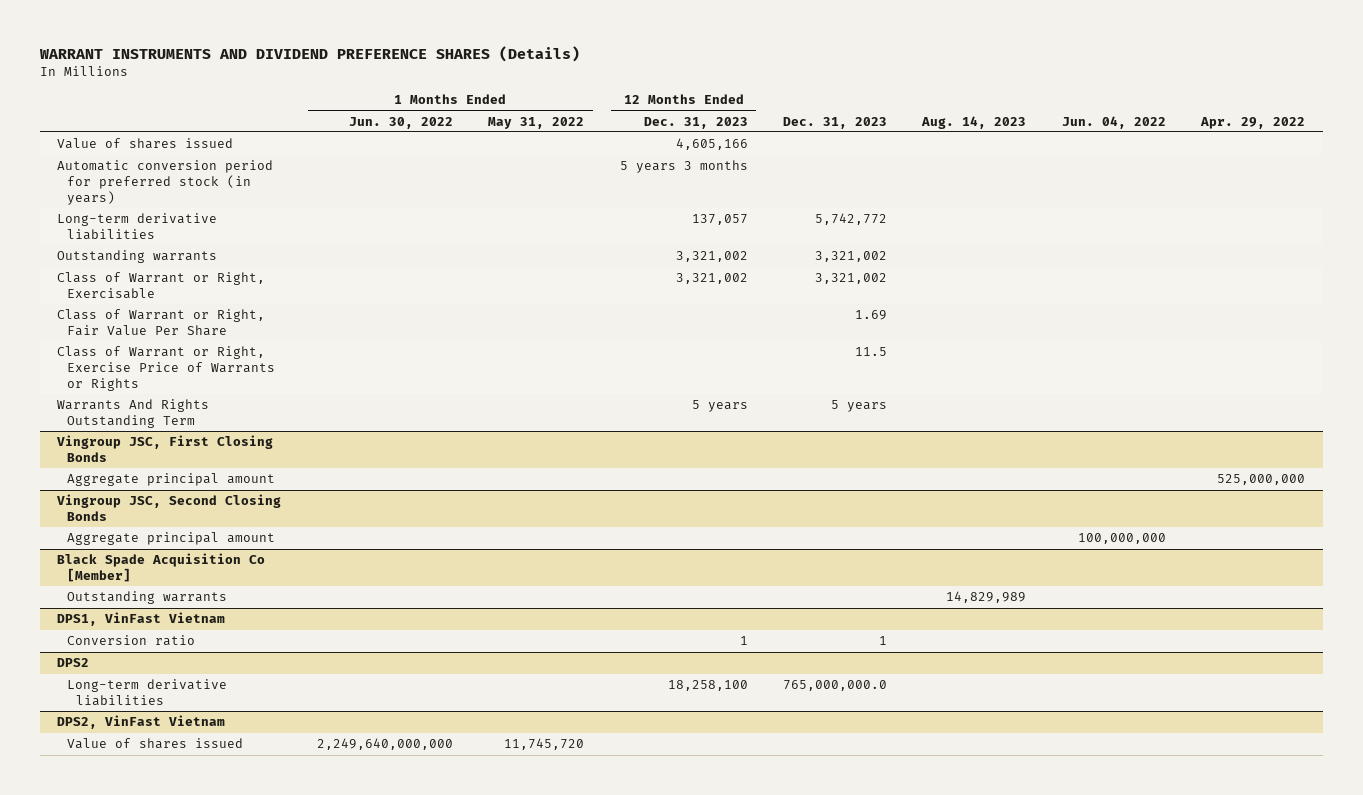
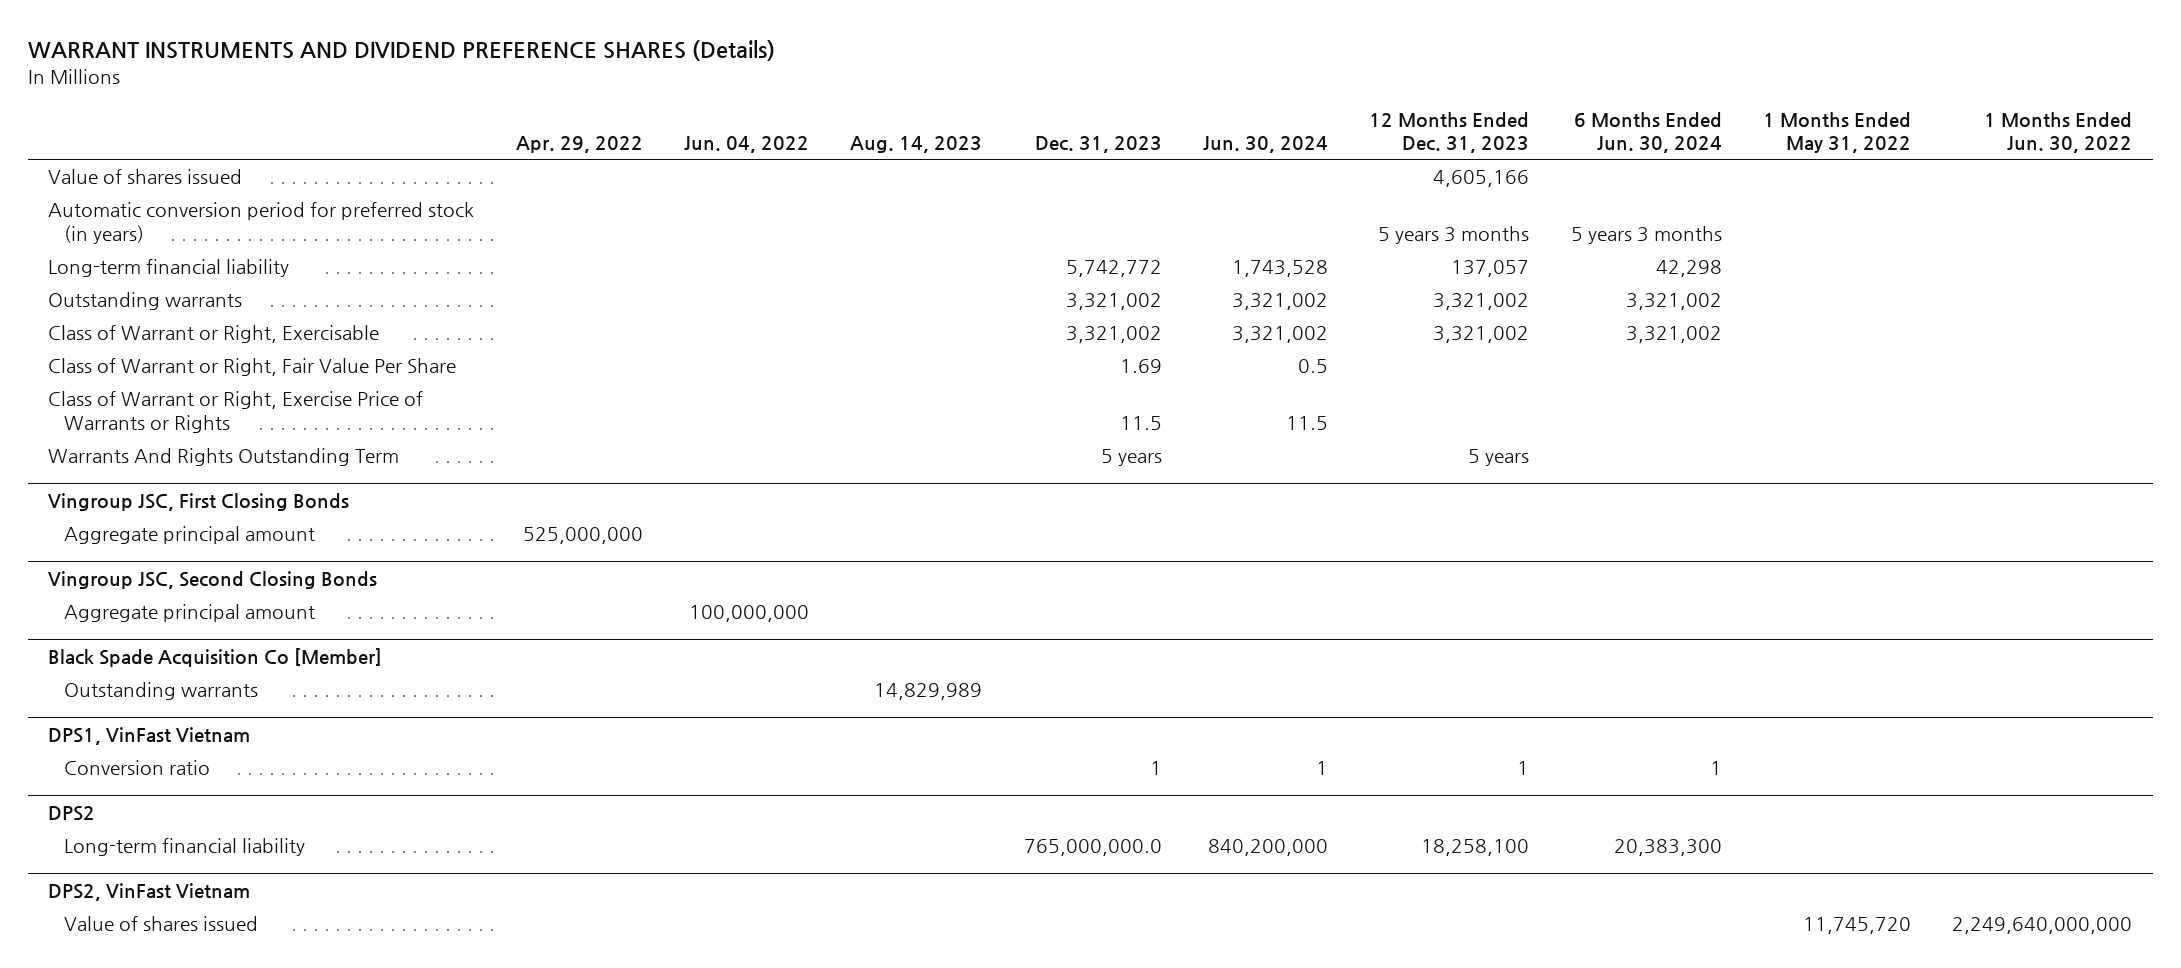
- | 1 Months Ended Jun. 30, 2022 | 1 Months Ended May 31, 2022 | 12 Months Ended Dec. 31, 2023 | Dec. 31, 2023 | Aug. 14, 2023 | Jun. 04, 2022 | Apr. 29, 2022
+ | Apr. 29, 2022 | Jun. 04, 2022 | Aug. 14, 2023 | Dec. 31, 2023 | Jun. 30, 2024 | 12 Months Ended Dec. 31, 2023 | 6 Months Ended Jun. 30, 2024 | 1 Months Ended May 31, 2022 | 1 Months Ended Jun. 30, 2022
- Long-term derivative liabilities | | | 137,057 | 5,742,772 | | |
+ Long-term financial liability | | | | 5,742,772 | 1,743,528 | 137,057 | 42,298 | |
@ DPS2
- Long-term derivative liabilities | | | 18,258,100 | 765,000,000.0 | | |
+ Long-term financial liability | | | | 765,000,000.0 | 840,200,000 | 18,258,100 | 20,383,300 | |

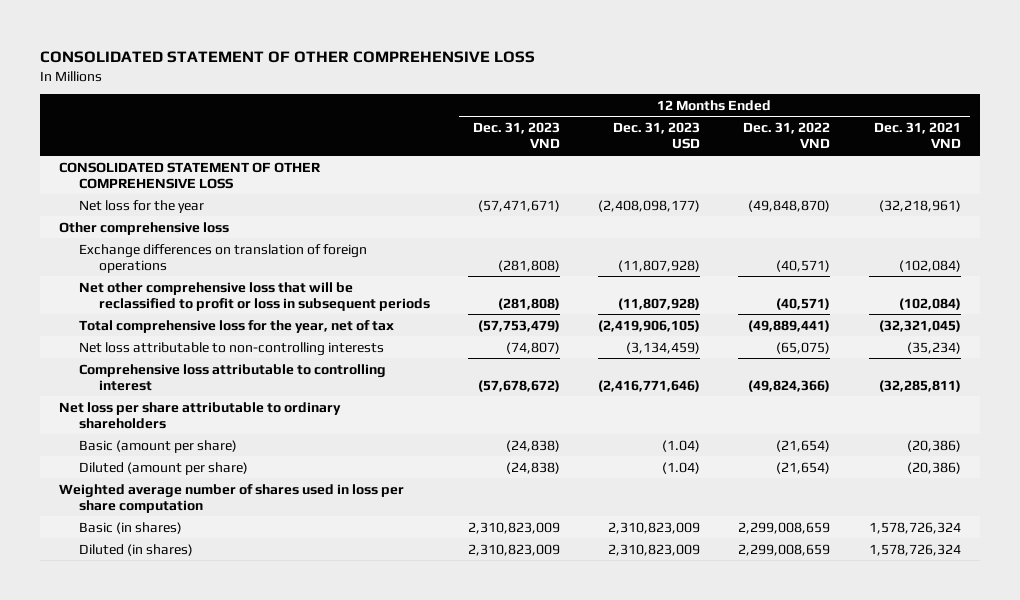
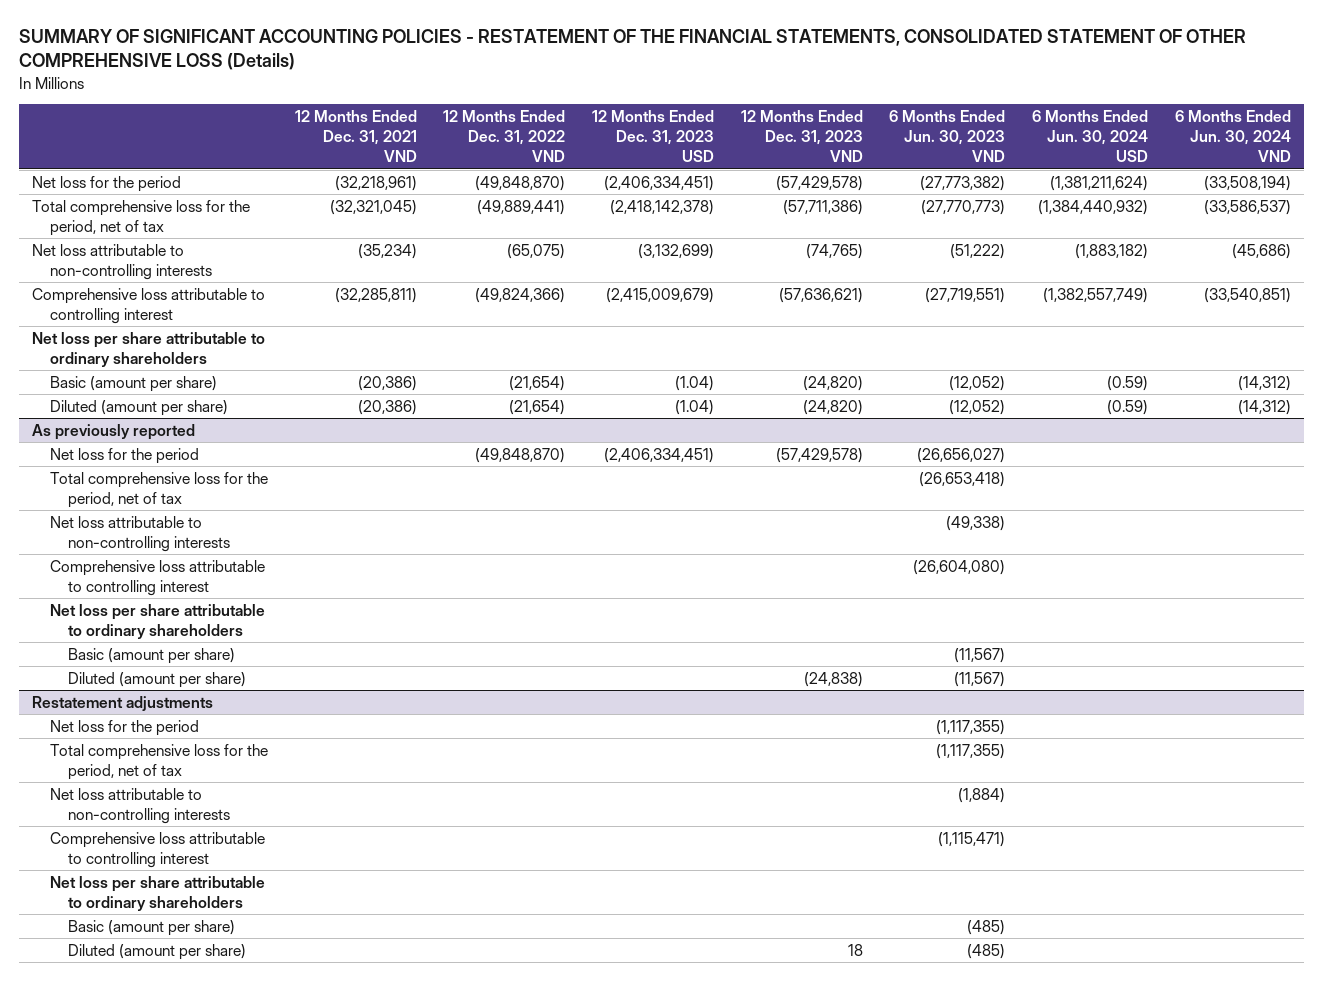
- CONSOLIDATED STATEMENT OF OTHER COMPREHENSIVE LOSS
+ SUMMARY OF SIGNIFICANT ACCOUNTING POLICIES - RESTATEMENT OF THE FINANCIAL STATEMENTS, CONSOLIDATED STATEMENT OF OTHER COMPREHENSIVE LOSS (Details)
- | 12 Months Ended Dec. 31, 2023 VND | 12 Months Ended Dec. 31, 2023 USD | 12 Months Ended Dec. 31, 2022 VND | 12 Months Ended Dec. 31, 2021 VND
+ | 12 Months Ended Dec. 31, 2021 VND | 12 Months Ended Dec. 31, 2022 VND | 12 Months Ended Dec. 31, 2023 USD | 12 Months Ended Dec. 31, 2023 VND | 6 Months Ended Jun. 30, 2023 VND | 6 Months Ended Jun. 30, 2024 USD | 6 Months Ended Jun. 30, 2024 VND
- CONSOLIDATED STATEMENT OF OTHER COMPREHENSIVE LOSS
- Net loss for the year | (57,471,671) | (2,408,098,177) | (49,848,870) | (32,218,961)
- Other comprehensive loss
- Exchange differences on translation of foreign operations | (281,808) | (11,807,928) | (40,571) | (102,084)
- Net other comprehensive loss that will be reclassified to profit or loss in subsequent periods | (281,808) | (11,807,928) | (40,571) | (102,084)
- Total comprehensive loss for the year, net of tax | (57,753,479) | (2,419,906,105) | (49,889,441) | (32,321,045)
- Net loss attributable to non-controlling interests | (74,807) | (3,134,459) | (65,075) | (35,234)
- Comprehensive loss attributable to controlling interest | (57,678,672) | (2,416,771,646) | (49,824,366) | (32,285,811)
+ Net loss for the period | (32,218,961) | (49,848,870) | (2,406,334,451) | (57,429,578) | (27,773,382) | (1,381,211,624) | (33,508,194)
+ Total comprehensive loss for the period, net of tax | (32,321,045) | (49,889,441) | (2,418,142,378) | (57,711,386) | (27,770,773) | (1,384,440,932) | (33,586,537)
+ Net loss attributable to non-controlling interests | (35,234) | (65,075) | (3,132,699) | (74,765) | (51,222) | (1,883,182) | (45,686)
+ Comprehensive loss attributable to controlling interest | (32,285,811) | (49,824,366) | (2,415,009,679) | (57,636,621) | (27,719,551) | (1,382,557,749) | (33,540,851)
- Basic (amount per share) | (24,838) | (1.04) | (21,654) | (20,386)
- Diluted (amount per share) | (24,838) | (1.04) | (21,654) | (20,386)
- Weighted average number of shares used in loss per share computation
- Basic (in shares) | 2,310,823,009 | 2,310,823,009 | 2,299,008,659 | 1,578,726,324
- Diluted (in shares) | 2,310,823,009 | 2,310,823,009 | 2,299,008,659 | 1,578,726,324
+ Basic (amount per share) | (20,386) | (21,654) | (1.04) | (24,820) | (12,052) | (0.59) | (14,312)
+ Diluted (amount per share) | (20,386) | (21,654) | (1.04) | (24,820) | (12,052) | (0.59) | (14,312)
+ As previously reported
+ Net loss for the period | | (49,848,870) | (2,406,334,451) | (57,429,578) | (26,656,027) | |
+ Total comprehensive loss for the period, net of tax | | | | | (26,653,418) | |
+ Net loss attributable to non-controlling interests | | | | | (49,338) | |
+ Comprehensive loss attributable to controlling interest | | | | | (26,604,080) | |
+ Net loss per share attributable to ordinary shareholders
+ Basic (amount per share) | | | | | (11,567) | |
+ Diluted (amount per share) | | | | (24,838) | (11,567) | |
+ Restatement adjustments
+ Net loss for the period | | | | | (1,117,355) | |
+ Total comprehensive loss for the period, net of tax | | | | | (1,117,355) | |
+ Net loss attributable to non-controlling interests | | | | | (1,884) | |
+ Comprehensive loss attributable to controlling interest | | | | | (1,115,471) | |
+ Net loss per share attributable to ordinary shareholders
+ Basic (amount per share) | | | | | (485) | |
+ Diluted (amount per share) | | | | 18 | (485) | |

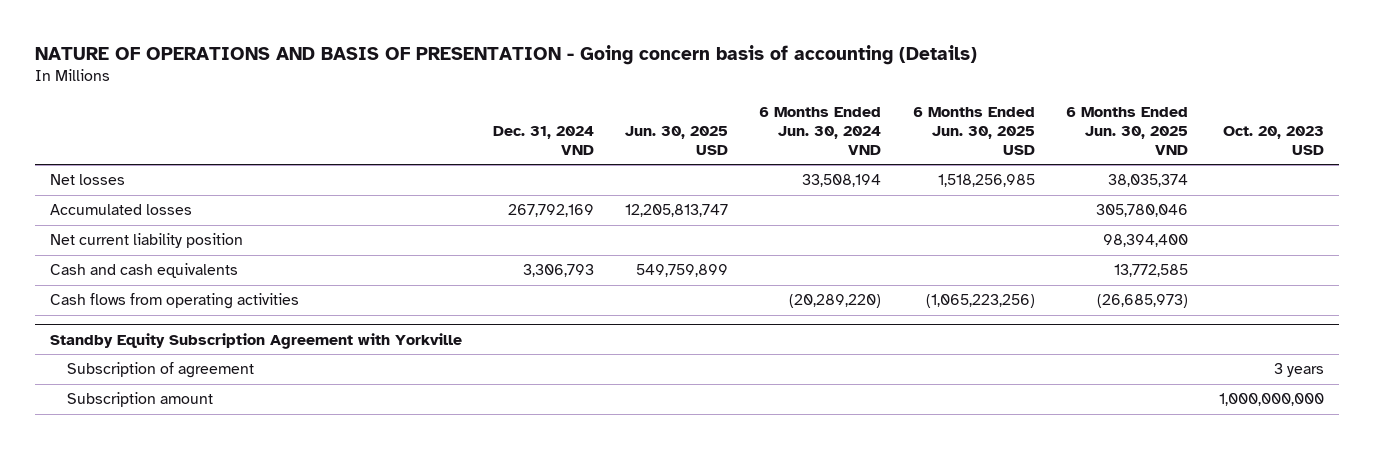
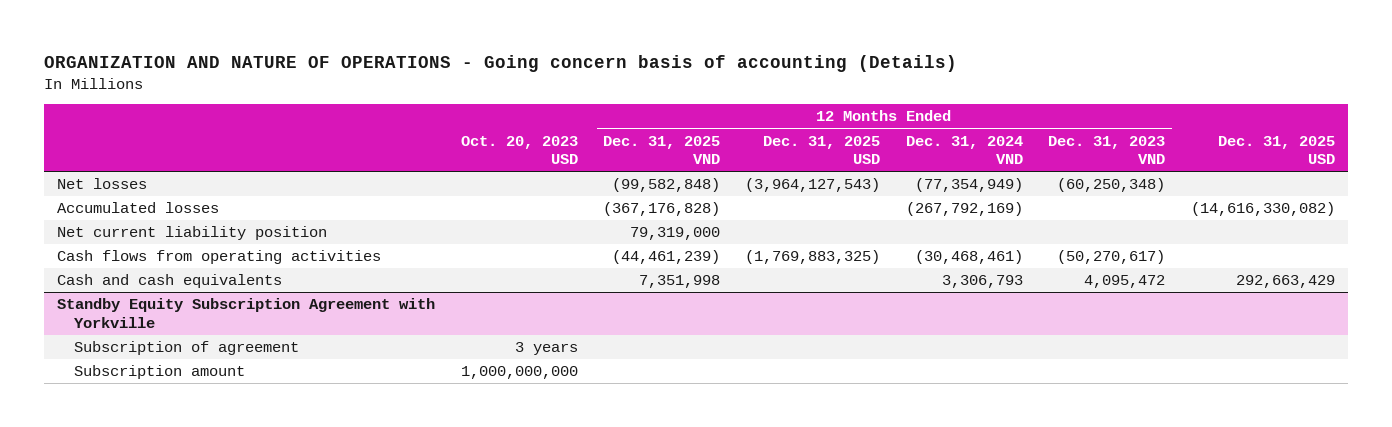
- NATURE OF OPERATIONS AND BASIS OF PRESENTATION - Going concern basis of accounting (Details)
+ ORGANIZATION AND NATURE OF OPERATIONS - Going concern basis of accounting (Details)
- | Dec. 31, 2024 VND | Jun. 30, 2025 USD | 6 Months Ended Jun. 30, 2024 VND | 6 Months Ended Jun. 30, 2025 USD | 6 Months Ended Jun. 30, 2025 VND | Oct. 20, 2023 USD
+ | Oct. 20, 2023 USD | 12 Months Ended Dec. 31, 2025 VND | 12 Months Ended Dec. 31, 2025 USD | 12 Months Ended Dec. 31, 2024 VND | 12 Months Ended Dec. 31, 2023 VND | Dec. 31, 2025 USD
moved down: Cash and cash equivalents | | 7,351,998 | | 3,306,793 | 4,095,472 | 292,663,429

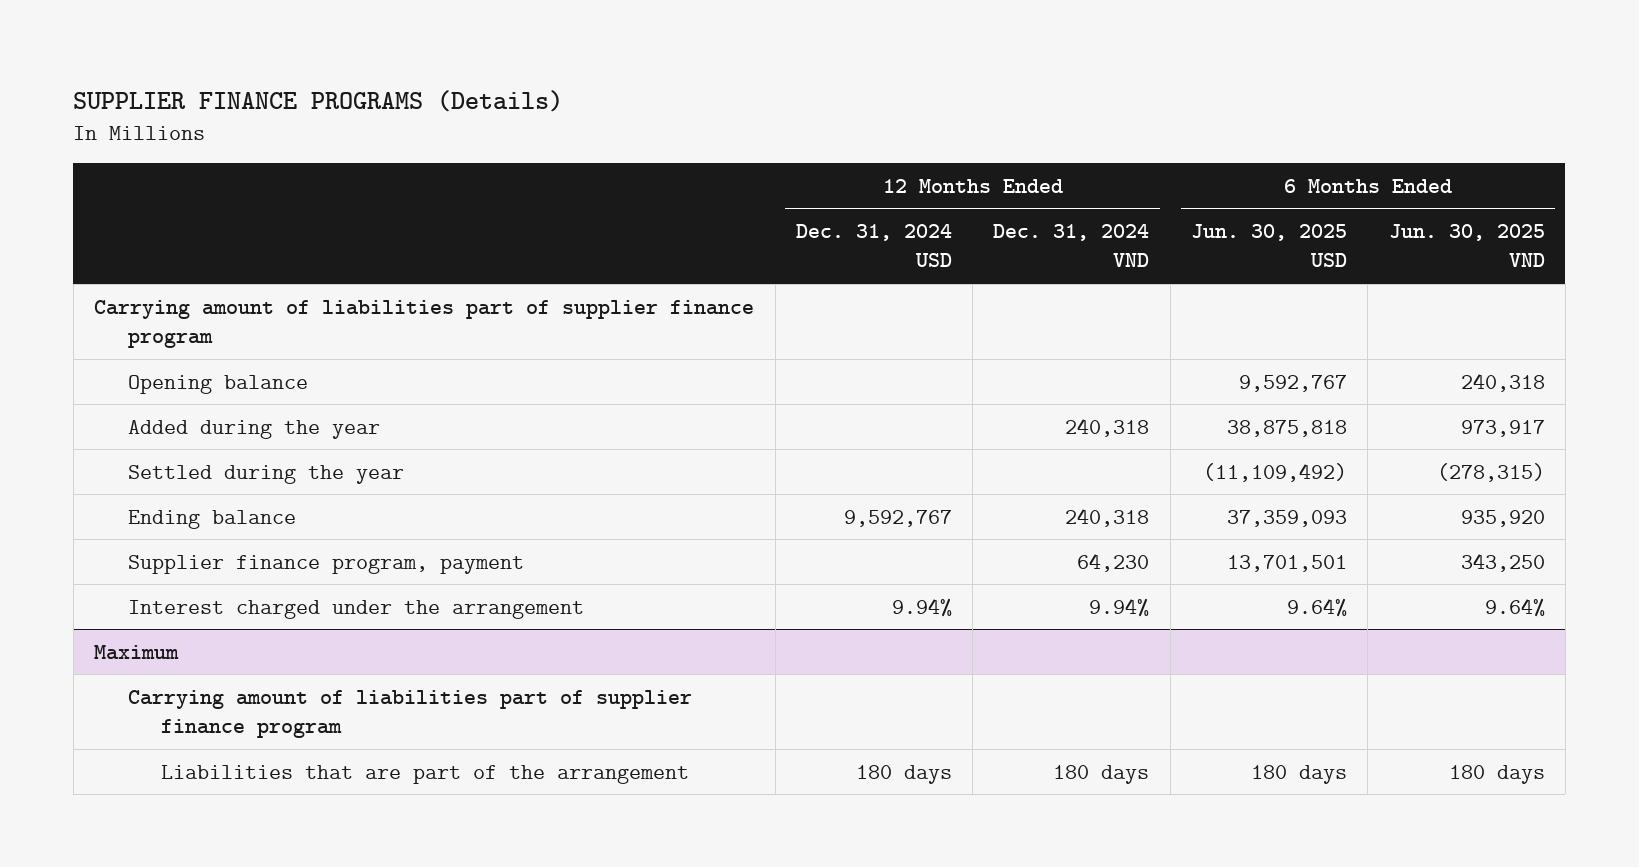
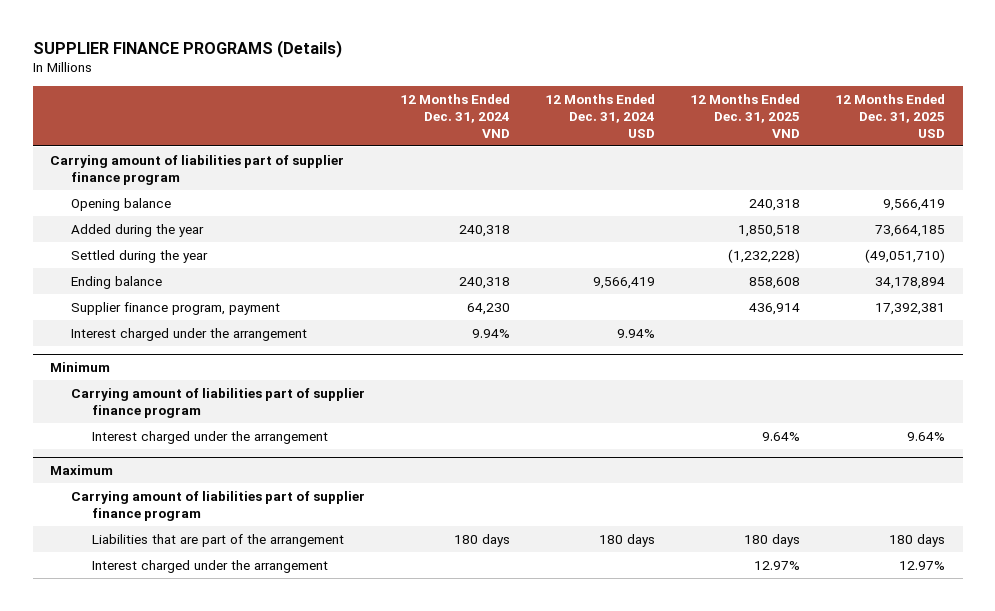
- | 12 Months Ended Dec. 31, 2024 USD | 12 Months Ended Dec. 31, 2024 VND | 6 Months Ended Jun. 30, 2025 USD | 6 Months Ended Jun. 30, 2025 VND
+ | 12 Months Ended Dec. 31, 2024 VND | 12 Months Ended Dec. 31, 2024 USD | 12 Months Ended Dec. 31, 2025 VND | 12 Months Ended Dec. 31, 2025 USD
- Ending balance | 9,592,767 | 240,318 | 37,359,093 | 935,920
+ Ending balance | 240,318 | 9,566,419 | 858,608 | 34,178,894
+ Minimum
+ Carrying amount of liabilities part of supplier finance program
+ Interest charged under the arrangement | | | 9.64% | 9.64%
@ Maximum
+ Interest charged under the arrangement | | | 12.97% | 12.97%

